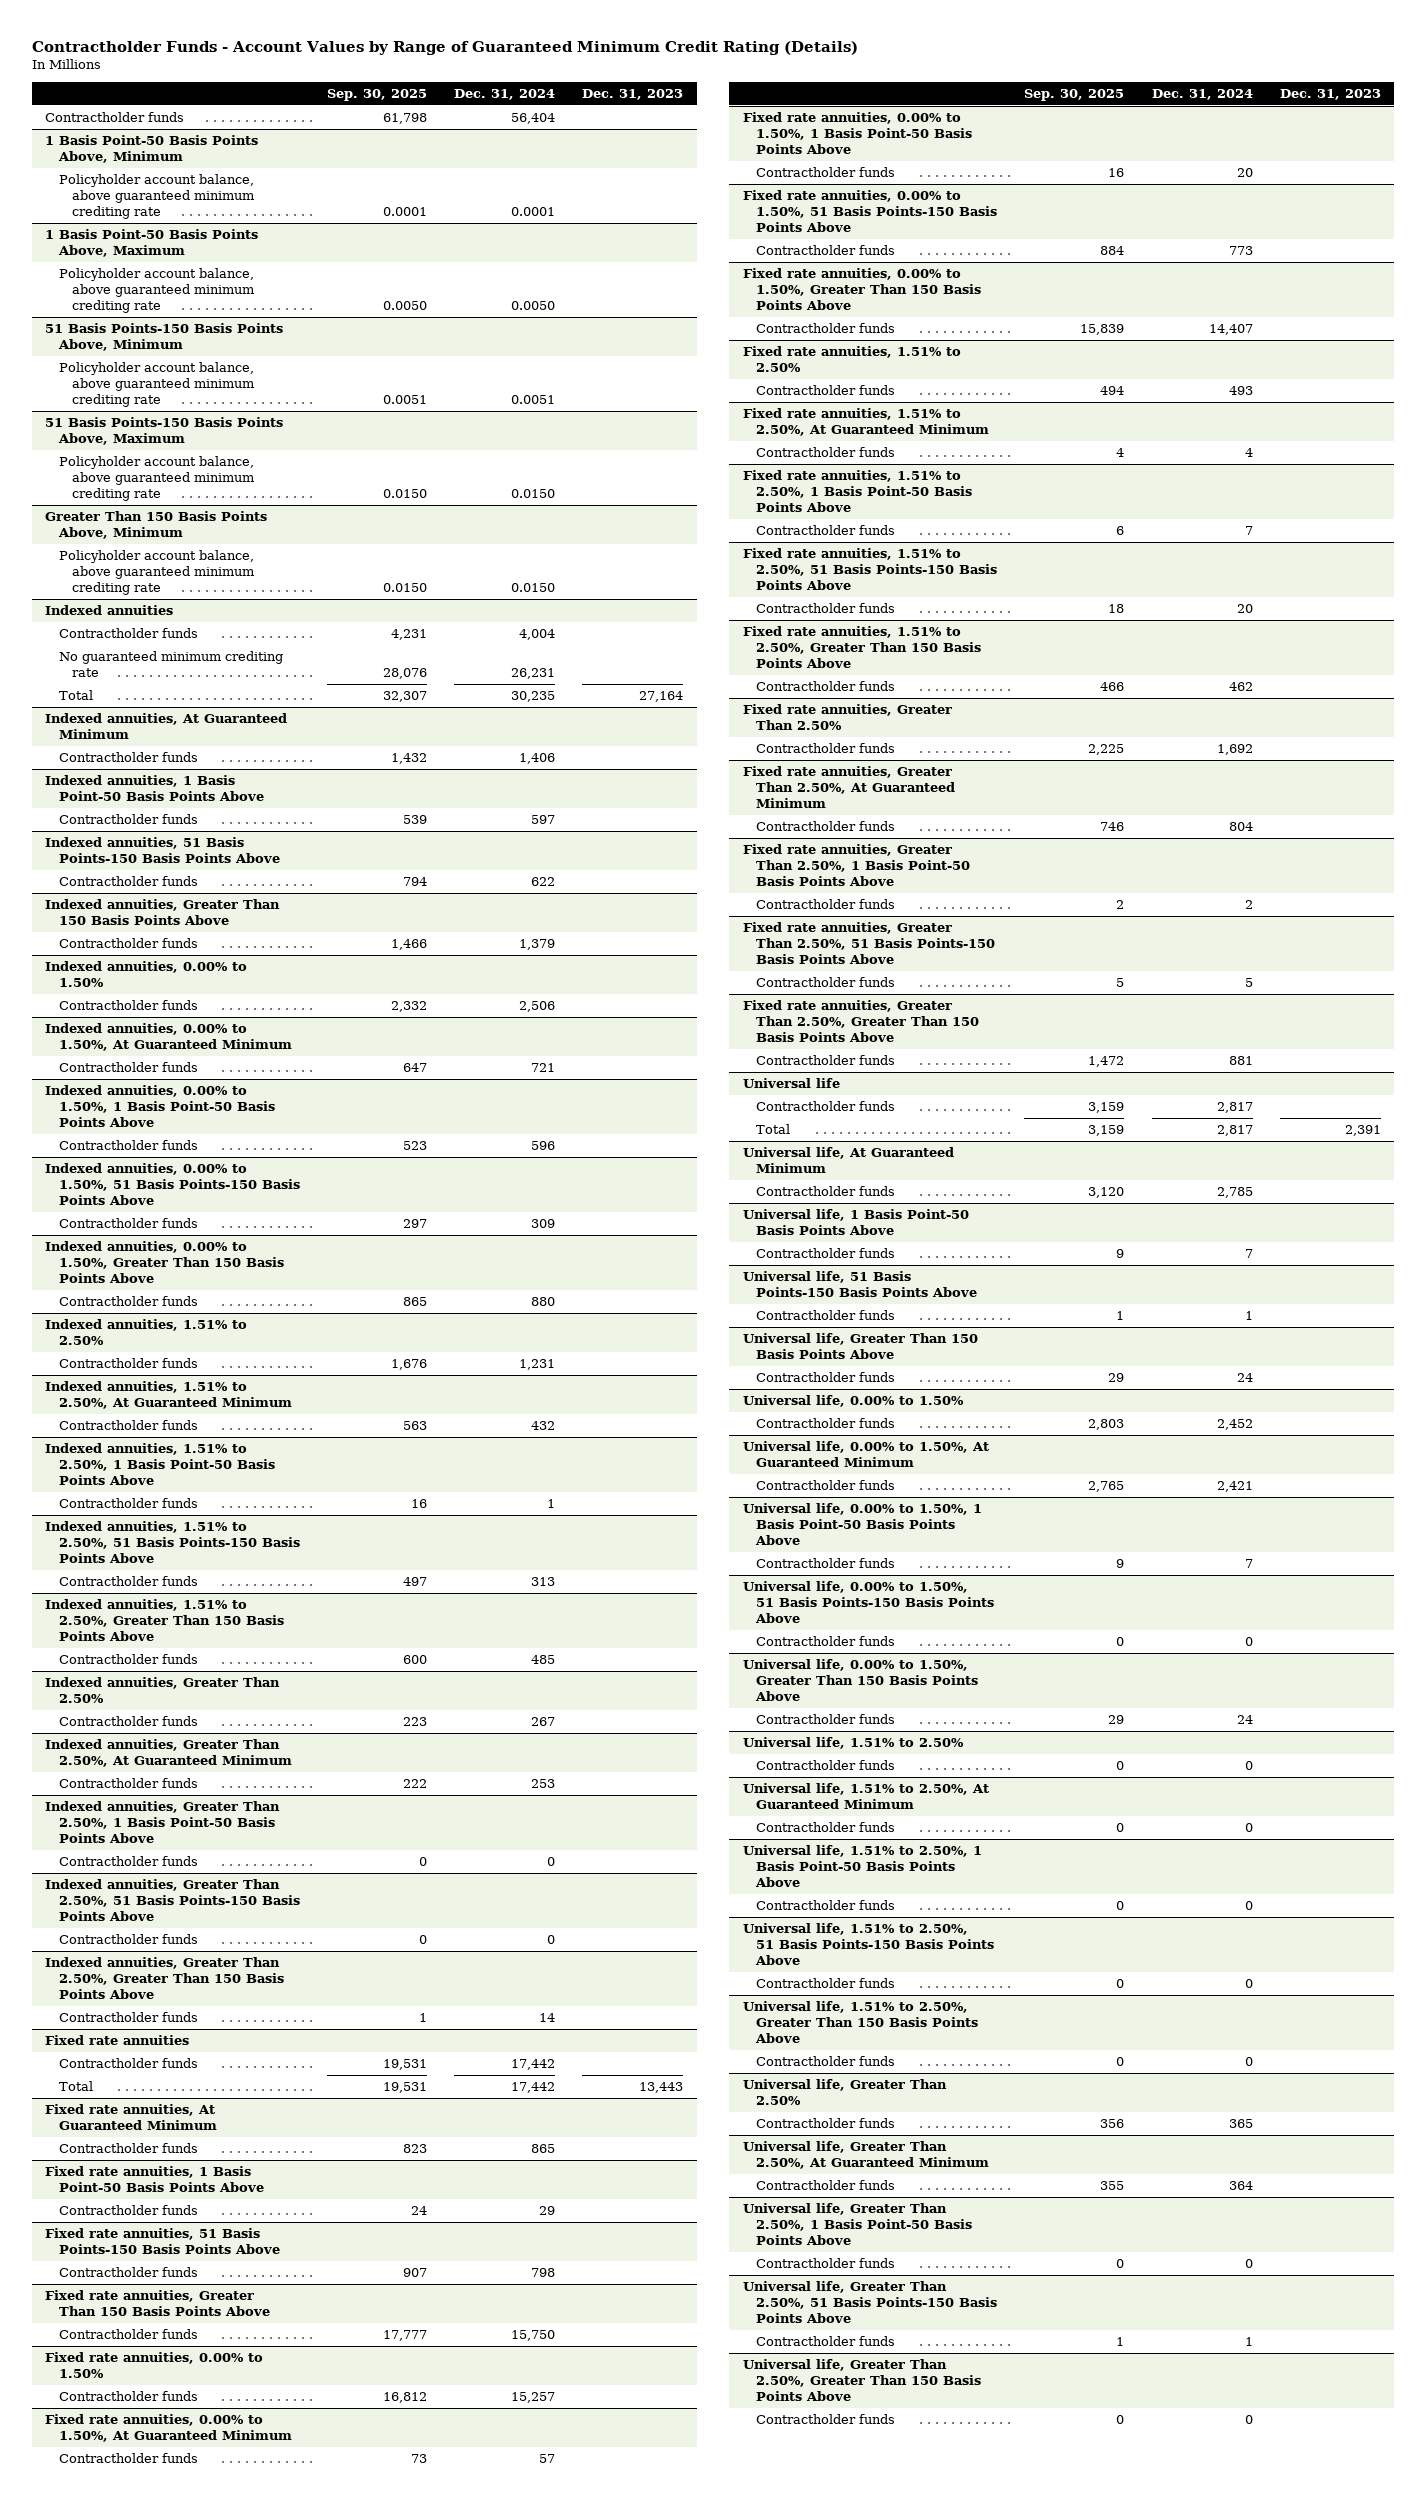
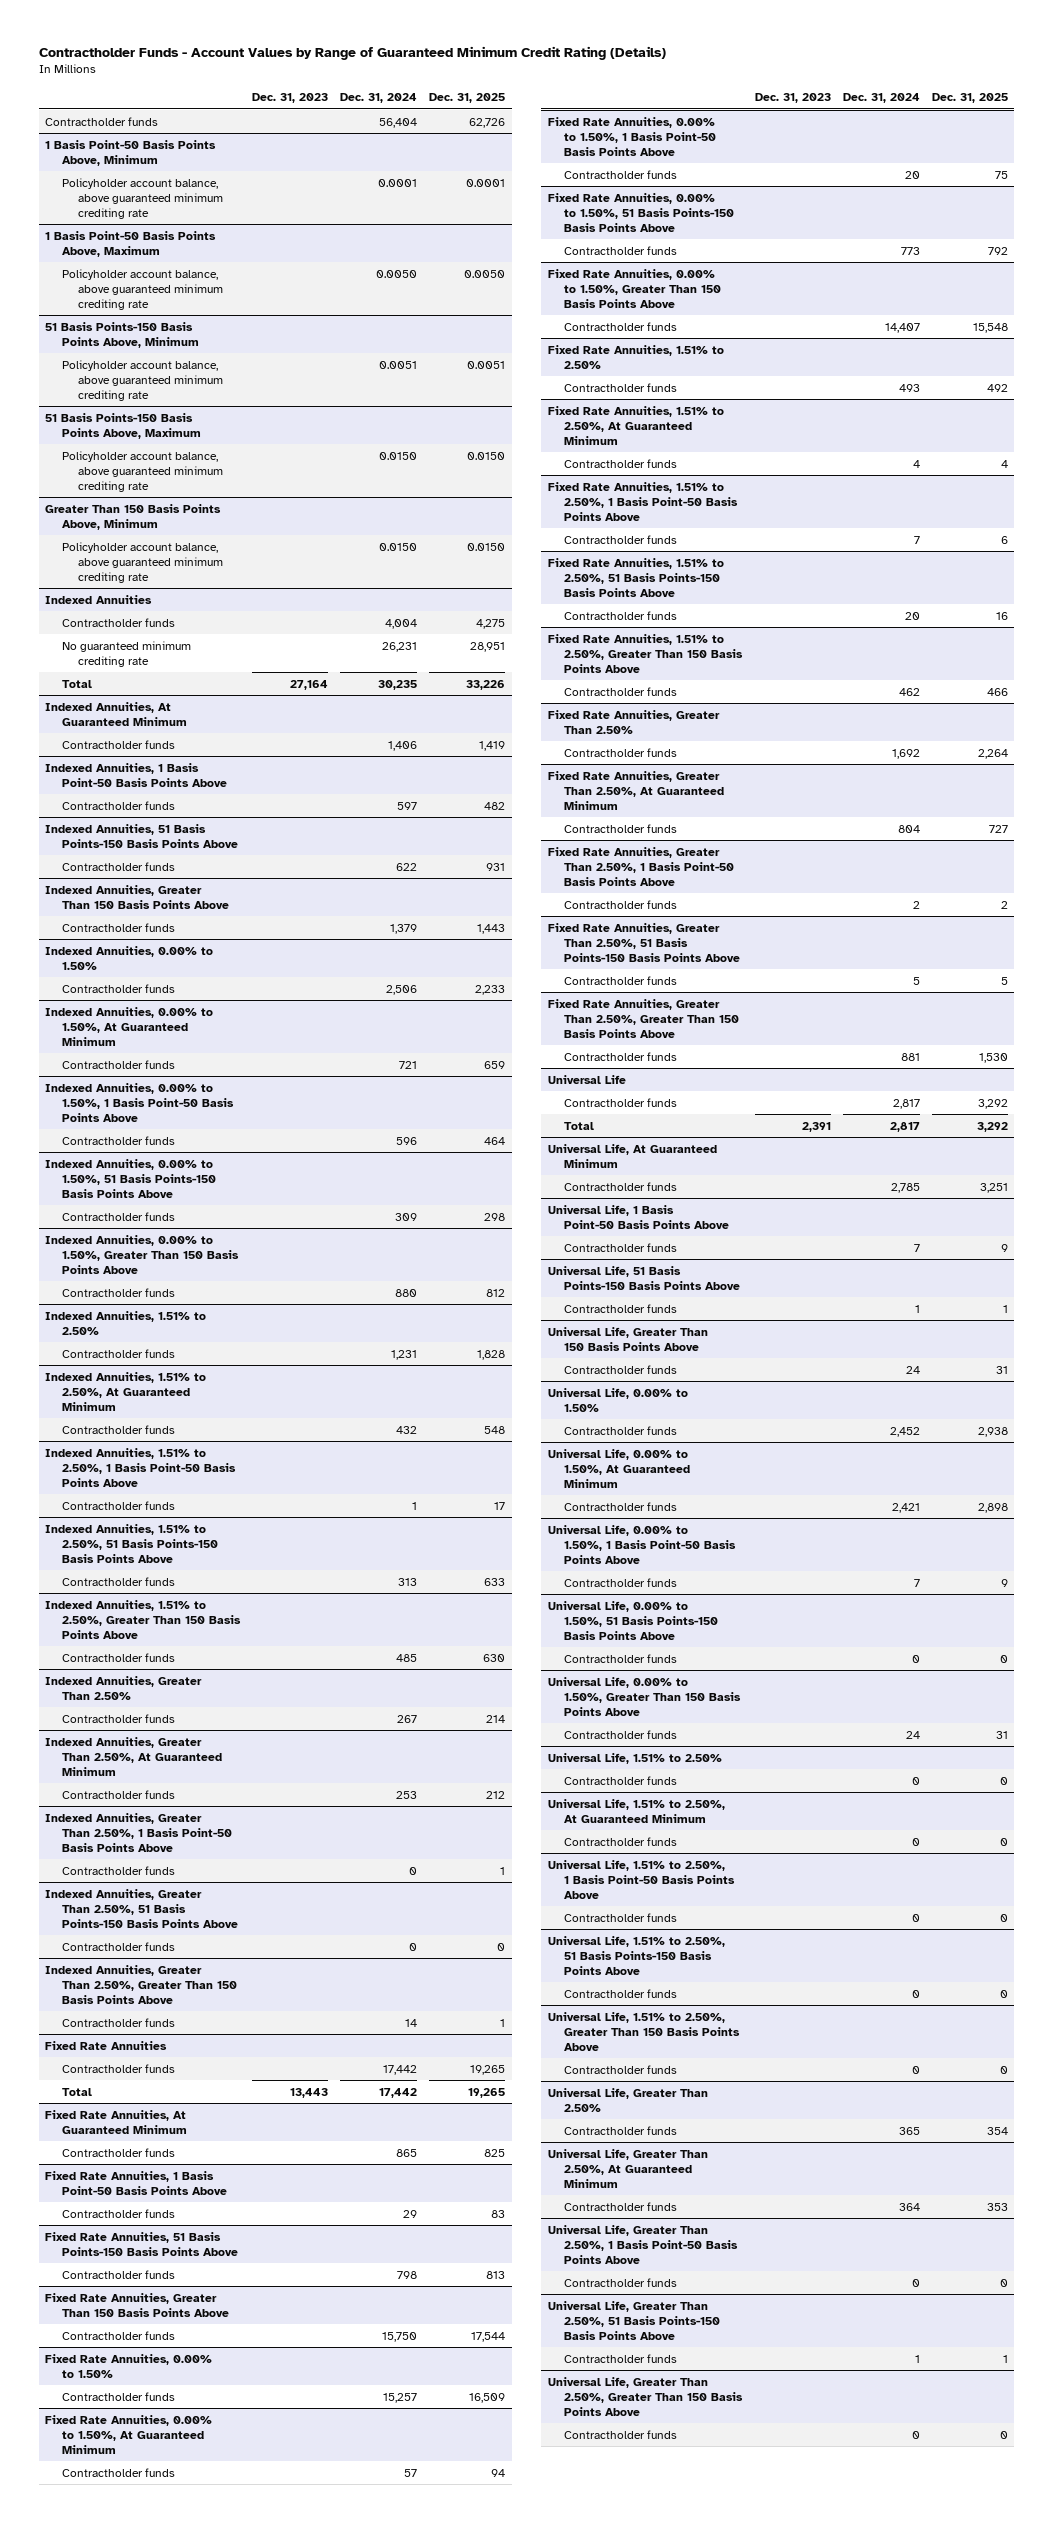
- | Sep. 30, 2025 | Dec. 31, 2024 | Dec. 31, 2023
+ | Dec. 31, 2023 | Dec. 31, 2024 | Dec. 31, 2025
- Indexed annuities
+ Indexed Annuities
- Indexed annuities, At Guaranteed Minimum
+ Indexed Annuities, At Guaranteed Minimum
- Indexed annuities, 1 Basis Point-50 Basis Points Above
+ Indexed Annuities, 1 Basis Point-50 Basis Points Above
- Indexed annuities, 51 Basis Points-150 Basis Points Above
+ Indexed Annuities, 51 Basis Points-150 Basis Points Above
- Indexed annuities, Greater Than 150 Basis Points Above
+ Indexed Annuities, Greater Than 150 Basis Points Above
- Indexed annuities, 0.00% to 1.50%
+ Indexed Annuities, 0.00% to 1.50%
- Indexed annuities, 0.00% to 1.50%, At Guaranteed Minimum
+ Indexed Annuities, 0.00% to 1.50%, At Guaranteed Minimum
- Indexed annuities, 0.00% to 1.50%, 1 Basis Point-50 Basis Points Above
+ Indexed Annuities, 0.00% to 1.50%, 1 Basis Point-50 Basis Points Above
- Indexed annuities, 0.00% to 1.50%, 51 Basis Points-150 Basis Points Above
+ Indexed Annuities, 0.00% to 1.50%, 51 Basis Points-150 Basis Points Above
- Indexed annuities, 0.00% to 1.50%, Greater Than 150 Basis Points Above
+ Indexed Annuities, 0.00% to 1.50%, Greater Than 150 Basis Points Above
- Indexed annuities, 1.51% to 2.50%
+ Indexed Annuities, 1.51% to 2.50%
- Indexed annuities, 1.51% to 2.50%, At Guaranteed Minimum
+ Indexed Annuities, 1.51% to 2.50%, At Guaranteed Minimum
- Indexed annuities, 1.51% to 2.50%, 1 Basis Point-50 Basis Points Above
+ Indexed Annuities, 1.51% to 2.50%, 1 Basis Point-50 Basis Points Above
- Indexed annuities, 1.51% to 2.50%, 51 Basis Points-150 Basis Points Above
+ Indexed Annuities, 1.51% to 2.50%, 51 Basis Points-150 Basis Points Above
- Indexed annuities, 1.51% to 2.50%, Greater Than 150 Basis Points Above
+ Indexed Annuities, 1.51% to 2.50%, Greater Than 150 Basis Points Above
- Indexed annuities, Greater Than 2.50%
+ Indexed Annuities, Greater Than 2.50%
- Indexed annuities, Greater Than 2.50%, At Guaranteed Minimum
+ Indexed Annuities, Greater Than 2.50%, At Guaranteed Minimum
- Indexed annuities, Greater Than 2.50%, 1 Basis Point-50 Basis Points Above
+ Indexed Annuities, Greater Than 2.50%, 1 Basis Point-50 Basis Points Above
- Indexed annuities, Greater Than 2.50%, 51 Basis Points-150 Basis Points Above
+ Indexed Annuities, Greater Than 2.50%, 51 Basis Points-150 Basis Points Above
- Indexed annuities, Greater Than 2.50%, Greater Than 150 Basis Points Above
+ Indexed Annuities, Greater Than 2.50%, Greater Than 150 Basis Points Above
- Fixed rate annuities
+ Fixed Rate Annuities
- Fixed rate annuities, At Guaranteed Minimum
+ Fixed Rate Annuities, At Guaranteed Minimum
- Fixed rate annuities, 1 Basis Point-50 Basis Points Above
+ Fixed Rate Annuities, 1 Basis Point-50 Basis Points Above
- Fixed rate annuities, 51 Basis Points-150 Basis Points Above
+ Fixed Rate Annuities, 51 Basis Points-150 Basis Points Above
- Fixed rate annuities, Greater Than 150 Basis Points Above
+ Fixed Rate Annuities, Greater Than 150 Basis Points Above
- Fixed rate annuities, 0.00% to 1.50%
+ Fixed Rate Annuities, 0.00% to 1.50%
- Fixed rate annuities, 0.00% to 1.50%, At Guaranteed Minimum
+ Fixed Rate Annuities, 0.00% to 1.50%, At Guaranteed Minimum
- Fixed rate annuities, 0.00% to 1.50%, 1 Basis Point-50 Basis Points Above
+ Fixed Rate Annuities, 0.00% to 1.50%, 1 Basis Point-50 Basis Points Above
- Fixed rate annuities, 0.00% to 1.50%, 51 Basis Points-150 Basis Points Above
+ Fixed Rate Annuities, 0.00% to 1.50%, 51 Basis Points-150 Basis Points Above
- Fixed rate annuities, 0.00% to 1.50%, Greater Than 150 Basis Points Above
+ Fixed Rate Annuities, 0.00% to 1.50%, Greater Than 150 Basis Points Above
- Fixed rate annuities, 1.51% to 2.50%
+ Fixed Rate Annuities, 1.51% to 2.50%
- Fixed rate annuities, 1.51% to 2.50%, At Guaranteed Minimum
+ Fixed Rate Annuities, 1.51% to 2.50%, At Guaranteed Minimum
- Fixed rate annuities, 1.51% to 2.50%, 1 Basis Point-50 Basis Points Above
+ Fixed Rate Annuities, 1.51% to 2.50%, 1 Basis Point-50 Basis Points Above
- Fixed rate annuities, 1.51% to 2.50%, 51 Basis Points-150 Basis Points Above
+ Fixed Rate Annuities, 1.51% to 2.50%, 51 Basis Points-150 Basis Points Above
- Fixed rate annuities, 1.51% to 2.50%, Greater Than 150 Basis Points Above
+ Fixed Rate Annuities, 1.51% to 2.50%, Greater Than 150 Basis Points Above
- Fixed rate annuities, Greater Than 2.50%
+ Fixed Rate Annuities, Greater Than 2.50%
- Fixed rate annuities, Greater Than 2.50%, At Guaranteed Minimum
+ Fixed Rate Annuities, Greater Than 2.50%, At Guaranteed Minimum
- Fixed rate annuities, Greater Than 2.50%, 1 Basis Point-50 Basis Points Above
+ Fixed Rate Annuities, Greater Than 2.50%, 1 Basis Point-50 Basis Points Above
- Fixed rate annuities, Greater Than 2.50%, 51 Basis Points-150 Basis Points Above
+ Fixed Rate Annuities, Greater Than 2.50%, 51 Basis Points-150 Basis Points Above
- Fixed rate annuities, Greater Than 2.50%, Greater Than 150 Basis Points Above
+ Fixed Rate Annuities, Greater Than 2.50%, Greater Than 150 Basis Points Above
- Universal life
+ Universal Life
- Universal life, At Guaranteed Minimum
+ Universal Life, At Guaranteed Minimum
- Universal life, 1 Basis Point-50 Basis Points Above
+ Universal Life, 1 Basis Point-50 Basis Points Above
- Universal life, 51 Basis Points-150 Basis Points Above
+ Universal Life, 51 Basis Points-150 Basis Points Above
- Universal life, Greater Than 150 Basis Points Above
+ Universal Life, Greater Than 150 Basis Points Above
- Universal life, 0.00% to 1.50%
+ Universal Life, 0.00% to 1.50%
- Universal life, 0.00% to 1.50%, At Guaranteed Minimum
+ Universal Life, 0.00% to 1.50%, At Guaranteed Minimum
- Universal life, 0.00% to 1.50%, 1 Basis Point-50 Basis Points Above
+ Universal Life, 0.00% to 1.50%, 1 Basis Point-50 Basis Points Above
- Universal life, 0.00% to 1.50%, 51 Basis Points-150 Basis Points Above
+ Universal Life, 0.00% to 1.50%, 51 Basis Points-150 Basis Points Above
- Universal life, 0.00% to 1.50%, Greater Than 150 Basis Points Above
+ Universal Life, 0.00% to 1.50%, Greater Than 150 Basis Points Above
- Universal life, 1.51% to 2.50%
+ Universal Life, 1.51% to 2.50%
- Universal life, 1.51% to 2.50%, At Guaranteed Minimum
+ Universal Life, 1.51% to 2.50%, At Guaranteed Minimum
- Universal life, 1.51% to 2.50%, 1 Basis Point-50 Basis Points Above
+ Universal Life, 1.51% to 2.50%, 1 Basis Point-50 Basis Points Above
- Universal life, 1.51% to 2.50%, 51 Basis Points-150 Basis Points Above
+ Universal Life, 1.51% to 2.50%, 51 Basis Points-150 Basis Points Above
- Universal life, 1.51% to 2.50%, Greater Than 150 Basis Points Above
+ Universal Life, 1.51% to 2.50%, Greater Than 150 Basis Points Above
- Universal life, Greater Than 2.50%
+ Universal Life, Greater Than 2.50%
- Universal life, Greater Than 2.50%, At Guaranteed Minimum
+ Universal Life, Greater Than 2.50%, At Guaranteed Minimum
- Universal life, Greater Than 2.50%, 1 Basis Point-50 Basis Points Above
+ Universal Life, Greater Than 2.50%, 1 Basis Point-50 Basis Points Above
- Universal life, Greater Than 2.50%, 51 Basis Points-150 Basis Points Above
+ Universal Life, Greater Than 2.50%, 51 Basis Points-150 Basis Points Above
- Universal life, Greater Than 2.50%, Greater Than 150 Basis Points Above
+ Universal Life, Greater Than 2.50%, Greater Than 150 Basis Points Above

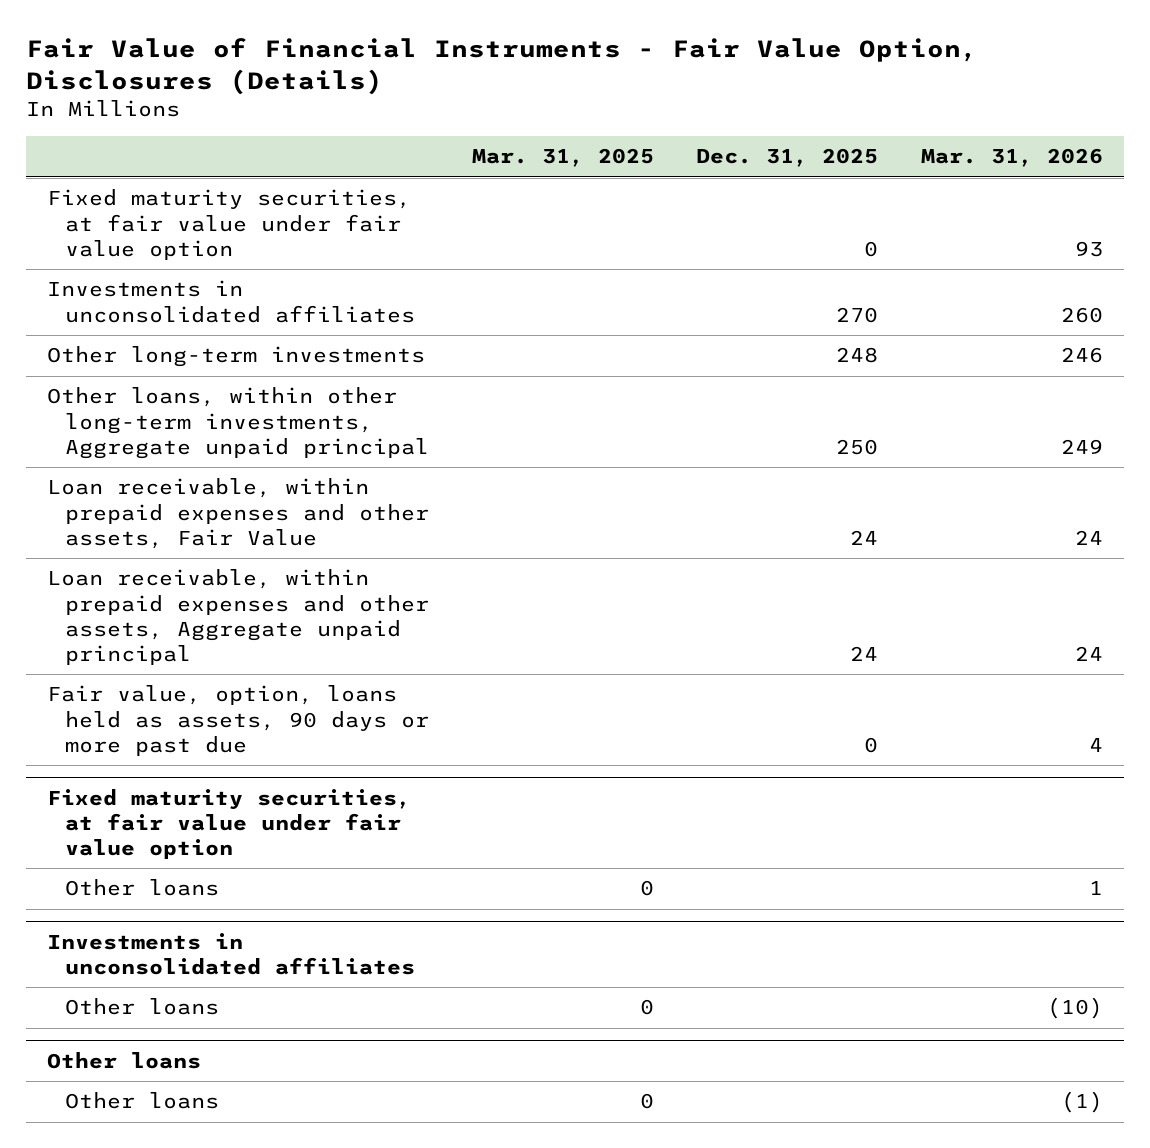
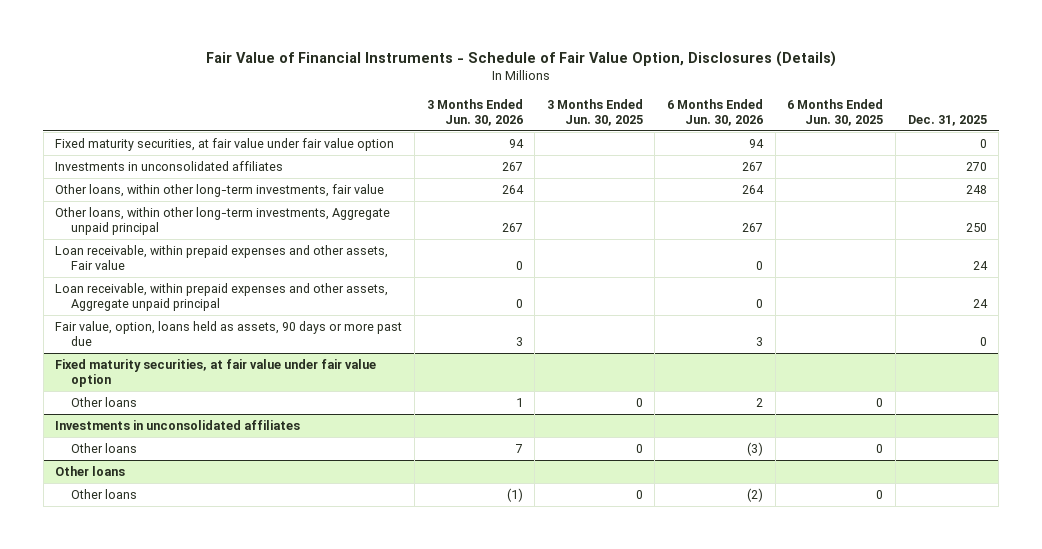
- Fair Value of Financial Instruments - Fair Value Option, Disclosures (Details)
+ Fair Value of Financial Instruments - Schedule of Fair Value Option, Disclosures (Details)
- | Mar. 31, 2025 | Dec. 31, 2025 | Mar. 31, 2026
+ | 3 Months Ended Jun. 30, 2026 | 3 Months Ended Jun. 30, 2025 | 6 Months Ended Jun. 30, 2026 | 6 Months Ended Jun. 30, 2025 | Dec. 31, 2025
- Other long-term investments | | 248 | 246
+ Other loans, within other long-term investments, fair value | 264 | | 264 | | 248
- Loan receivable, within prepaid expenses and other assets, Fair Value | | 24 | 24
+ Loan receivable, within prepaid expenses and other assets, Fair value | 0 | | 0 | | 24

